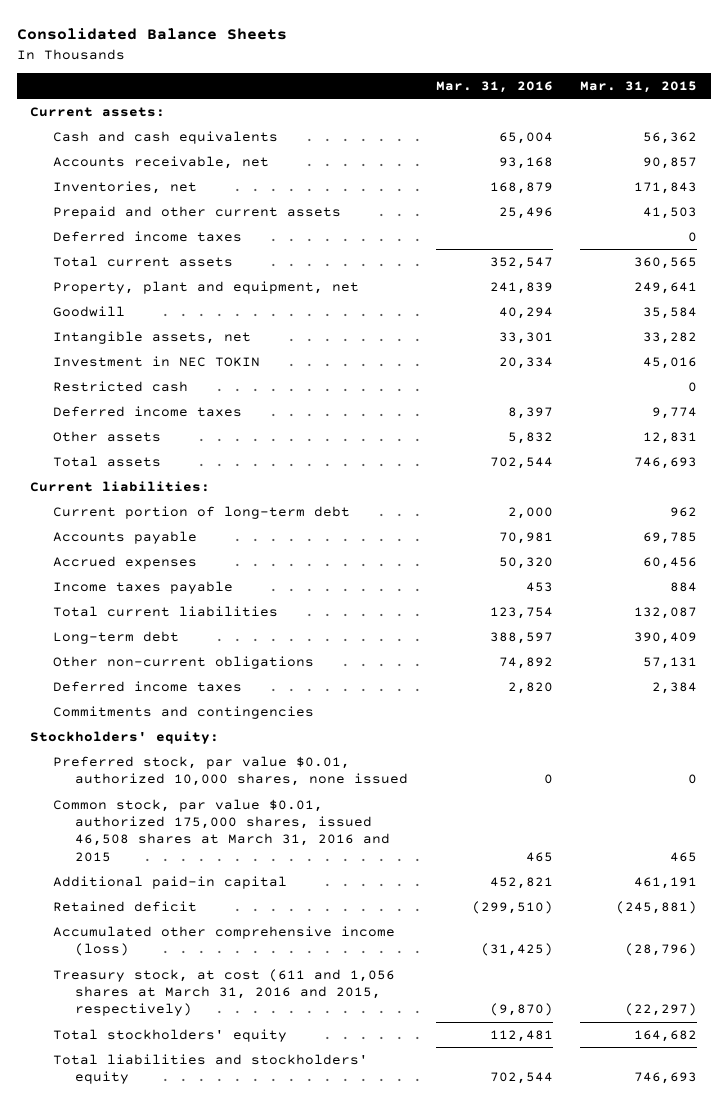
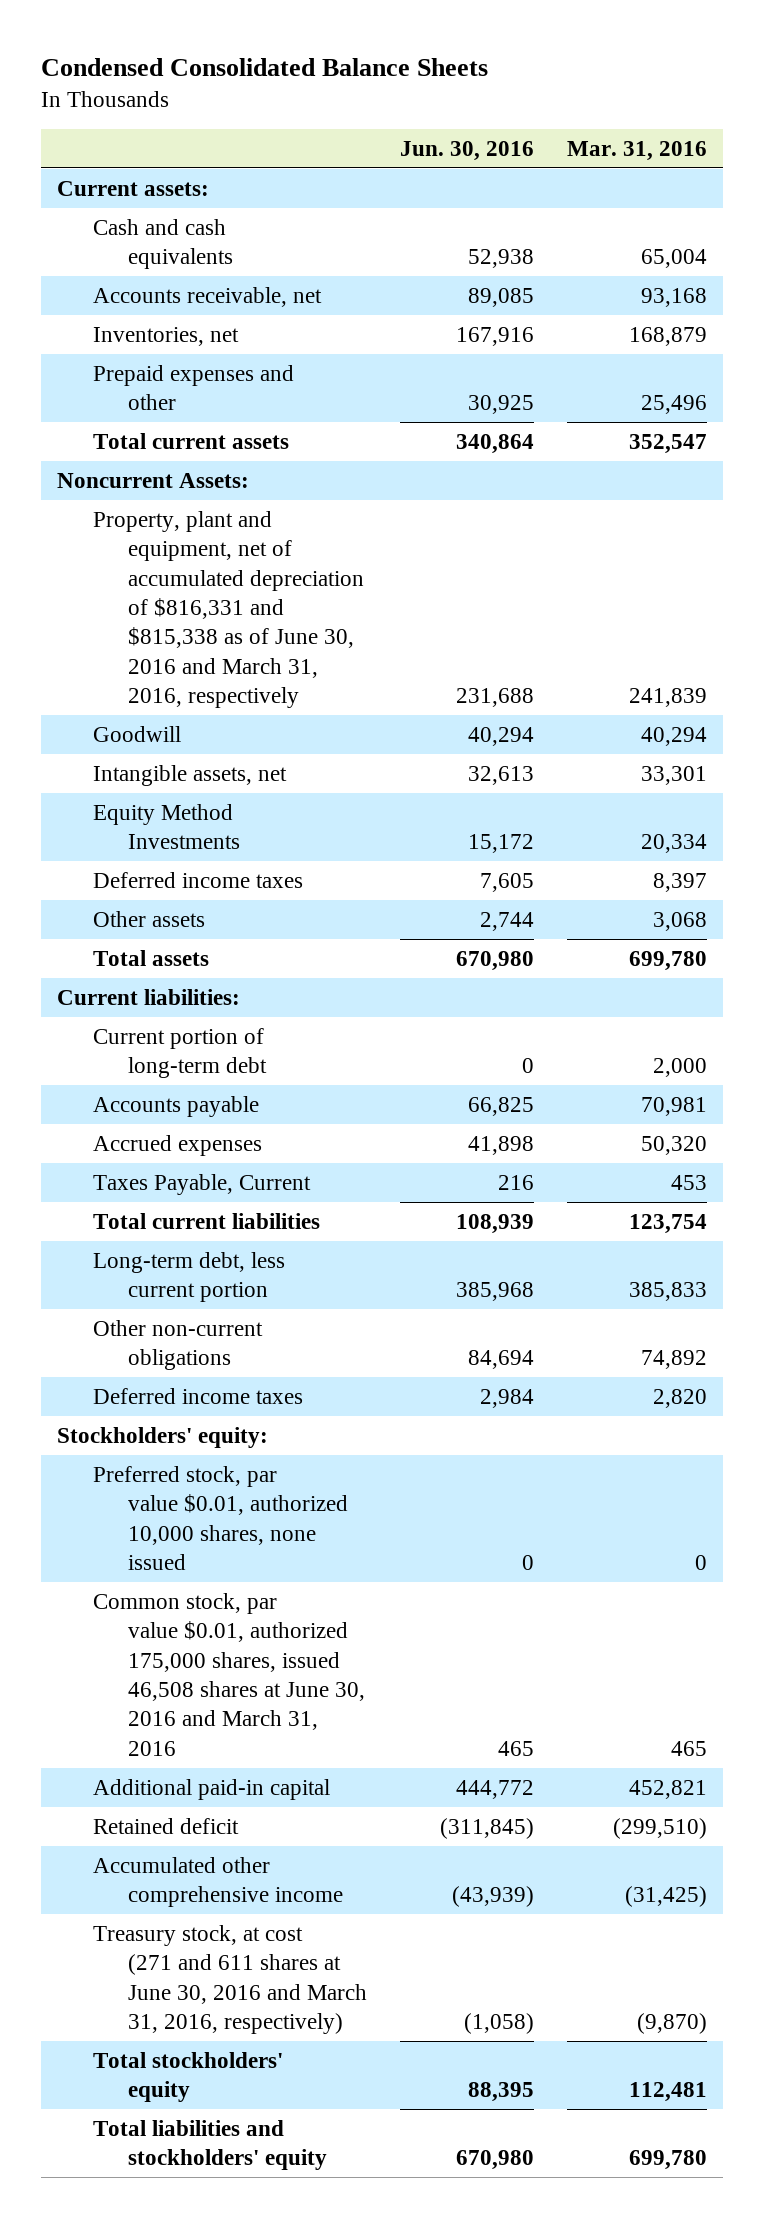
- Consolidated Balance Sheets
+ Condensed Consolidated Balance Sheets
- | Mar. 31, 2016 | Mar. 31, 2015
+ | Jun. 30, 2016 | Mar. 31, 2016
- Prepaid and other current assets | 25,496 | 41,503
- Deferred income taxes | | 0
+ Prepaid expenses and other | 30,925 | 25,496
- Property, plant and equipment, net | 241,839 | 249,641
+ Noncurrent Assets:
+ Property, plant and equipment, net of accumulated depreciation of $816,331 and $815,338 as of June 30, 2016 and March 31, 2016, respectively | 231,688 | 241,839
- Investment in NEC TOKIN | 20,334 | 45,016
- Restricted cash | | 0
+ Equity Method Investments | 15,172 | 20,334
- Other assets | 5,832 | 12,831
- Total assets | 702,544 | 746,693
+ Other assets | 2,744 | 3,068
+ Total assets | 670,980 | 699,780
- Income taxes payable | 453 | 884
+ Taxes Payable, Current | 216 | 453
- Long-term debt | 388,597 | 390,409
+ Long-term debt, less current portion | 385,968 | 385,833
- Commitments and contingencies
- Common stock, par value $0.01, authorized 175,000 shares, issued 46,508 shares at March 31, 2016 and 2015 | 465 | 465
+ Common stock, par value $0.01, authorized 175,000 shares, issued 46,508 shares at June 30, 2016 and March 31, 2016 | 465 | 465
- Accumulated other comprehensive income (loss) | (31,425) | (28,796)
- Treasury stock, at cost (611 and 1,056 shares at March 31, 2016 and 2015, respectively) | (9,870) | (22,297)
+ Accumulated other comprehensive income | (43,939) | (31,425)
+ Treasury stock, at cost (271 and 611 shares at June 30, 2016 and March 31, 2016, respectively) | (1,058) | (9,870)
- Total liabilities and stockholders' equity | 702,544 | 746,693
+ Total liabilities and stockholders' equity | 670,980 | 699,780

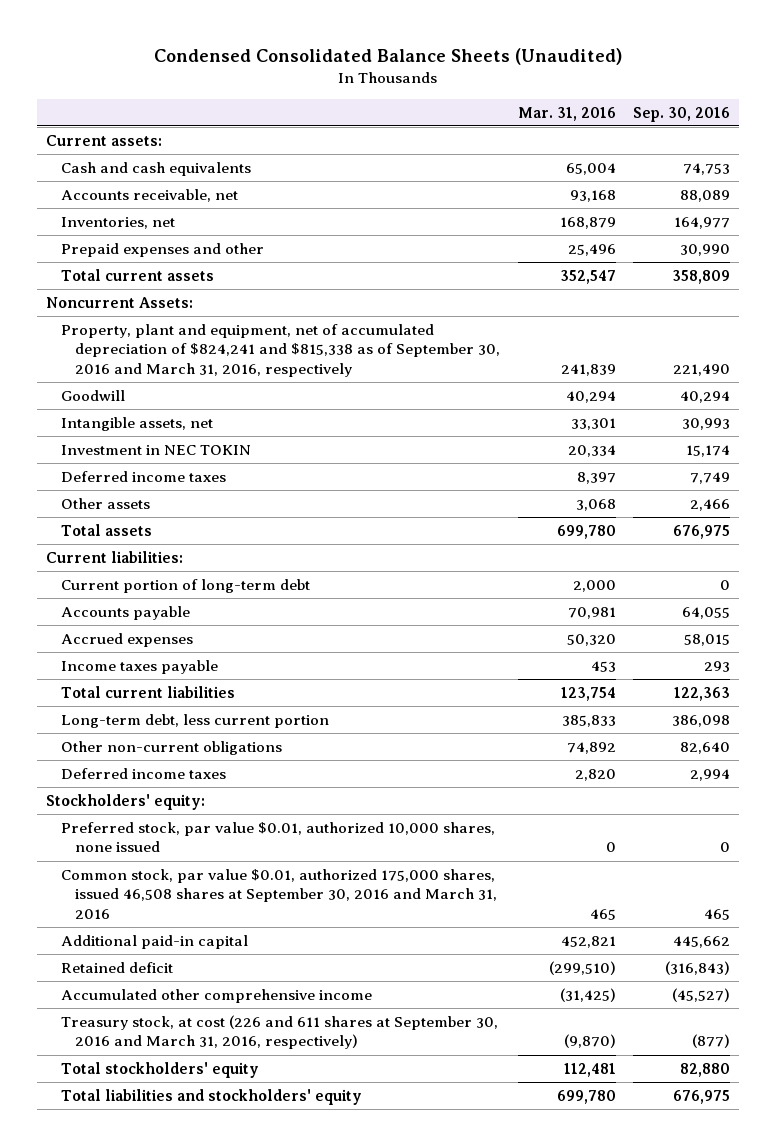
- Condensed Consolidated Balance Sheets
+ Condensed Consolidated Balance Sheets (Unaudited)
- | Jun. 30, 2016 | Mar. 31, 2016
+ | Mar. 31, 2016 | Sep. 30, 2016
- Property, plant and equipment, net of accumulated depreciation of $816,331 and $815,338 as of June 30, 2016 and March 31, 2016, respectively | 231,688 | 241,839
+ Property, plant and equipment, net of accumulated depreciation of $824,241 and $815,338 as of September 30, 2016 and March 31, 2016, respectively | 241,839 | 221,490
- Equity Method Investments | 15,172 | 20,334
+ Investment in NEC TOKIN | 20,334 | 15,174
- Taxes Payable, Current | 216 | 453
+ Income taxes payable | 453 | 293
- Common stock, par value $0.01, authorized 175,000 shares, issued 46,508 shares at June 30, 2016 and March 31, 2016 | 465 | 465
+ Common stock, par value $0.01, authorized 175,000 shares, issued 46,508 shares at September 30, 2016 and March 31, 2016 | 465 | 465
- Treasury stock, at cost (271 and 611 shares at June 30, 2016 and March 31, 2016, respectively) | (1,058) | (9,870)
+ Treasury stock, at cost (226 and 611 shares at September 30, 2016 and March 31, 2016, respectively) | (9,870) | (877)

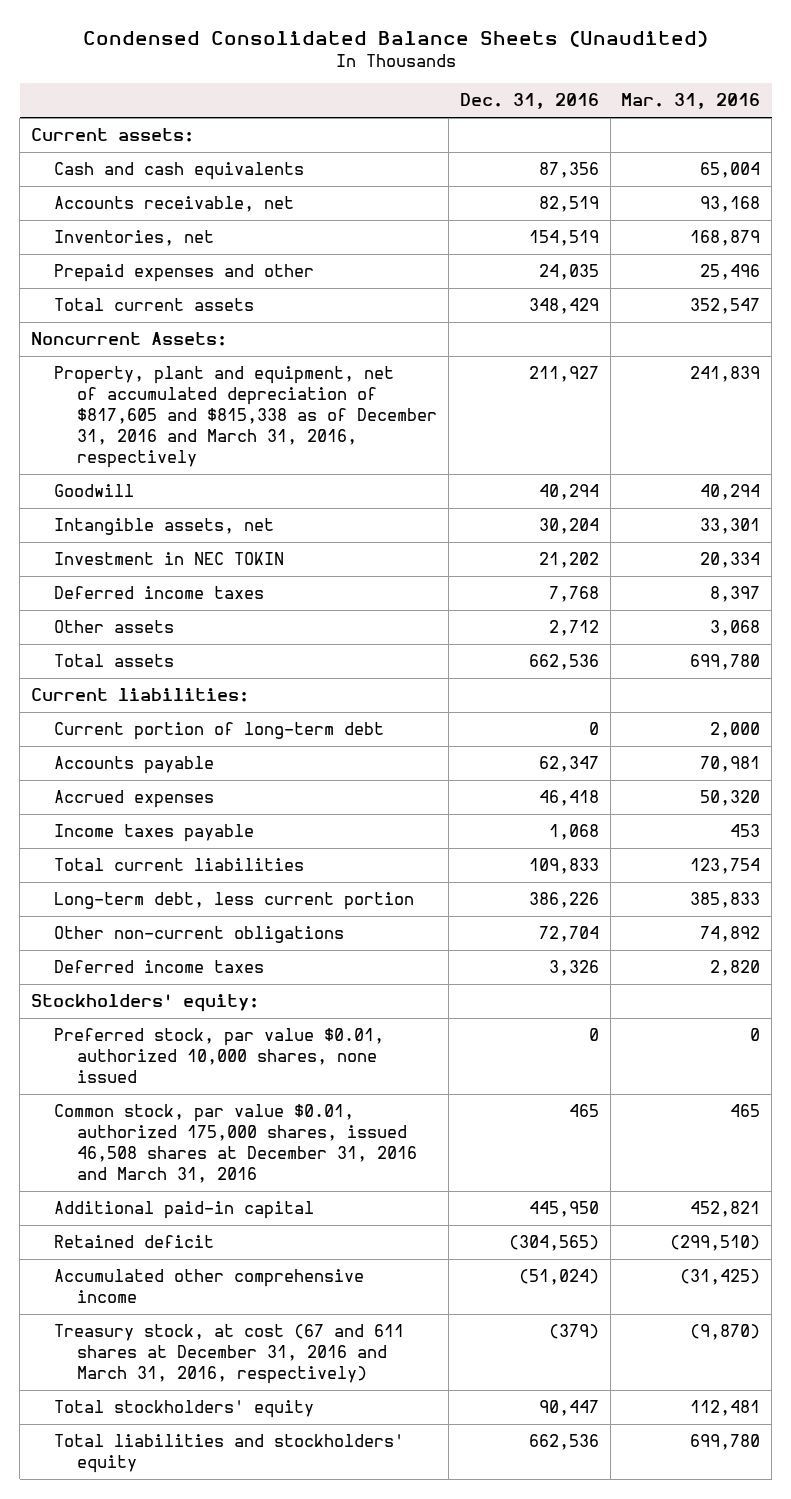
- | Mar. 31, 2016 | Sep. 30, 2016
+ | Dec. 31, 2016 | Mar. 31, 2016
- Property, plant and equipment, net of accumulated depreciation of $824,241 and $815,338 as of September 30, 2016 and March 31, 2016, respectively | 241,839 | 221,490
+ Property, plant and equipment, net of accumulated depreciation of $817,605 and $815,338 as of December 31, 2016 and March 31, 2016, respectively | 211,927 | 241,839
- Common stock, par value $0.01, authorized 175,000 shares, issued 46,508 shares at September 30, 2016 and March 31, 2016 | 465 | 465
+ Common stock, par value $0.01, authorized 175,000 shares, issued 46,508 shares at December 31, 2016 and March 31, 2016 | 465 | 465
- Treasury stock, at cost (226 and 611 shares at September 30, 2016 and March 31, 2016, respectively) | (9,870) | (877)
+ Treasury stock, at cost (67 and 611 shares at December 31, 2016 and March 31, 2016, respectively) | (379) | (9,870)

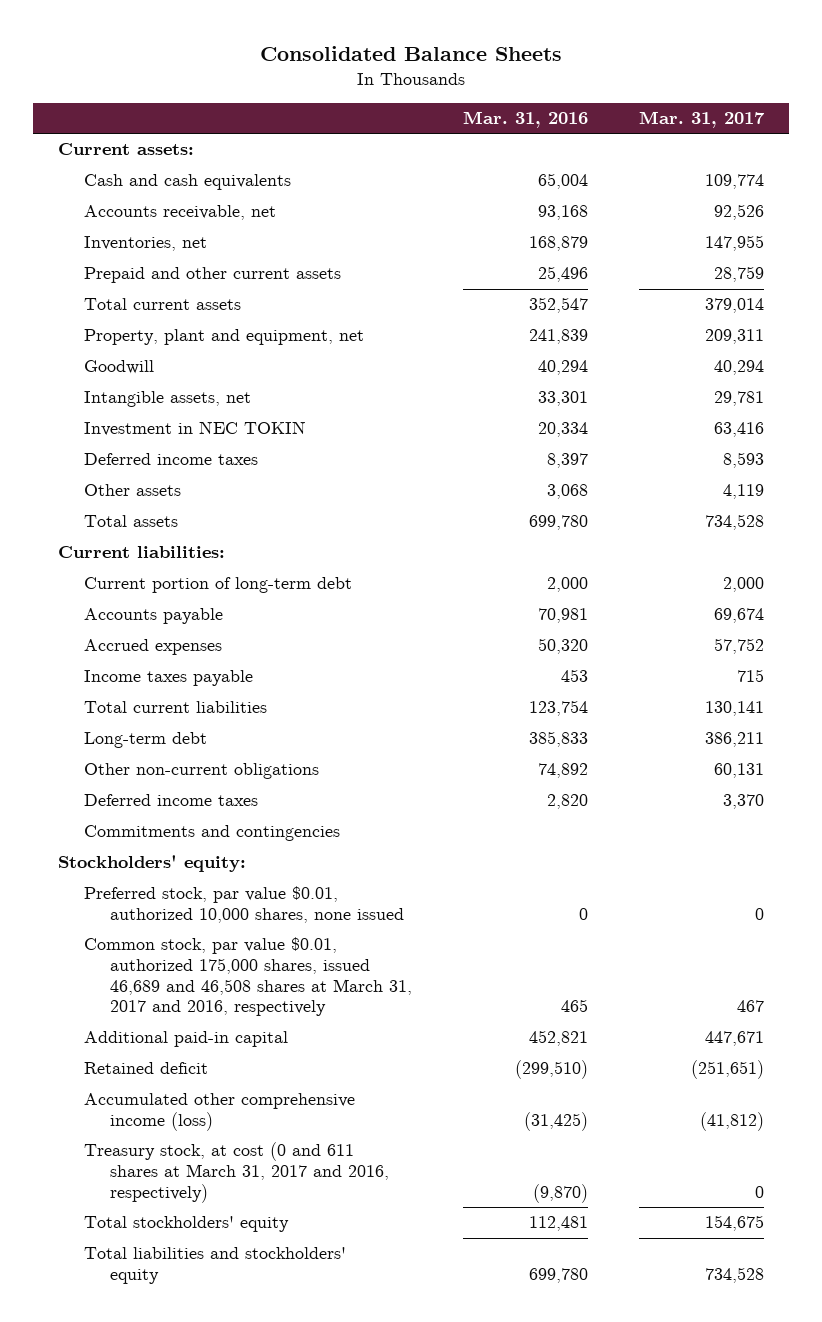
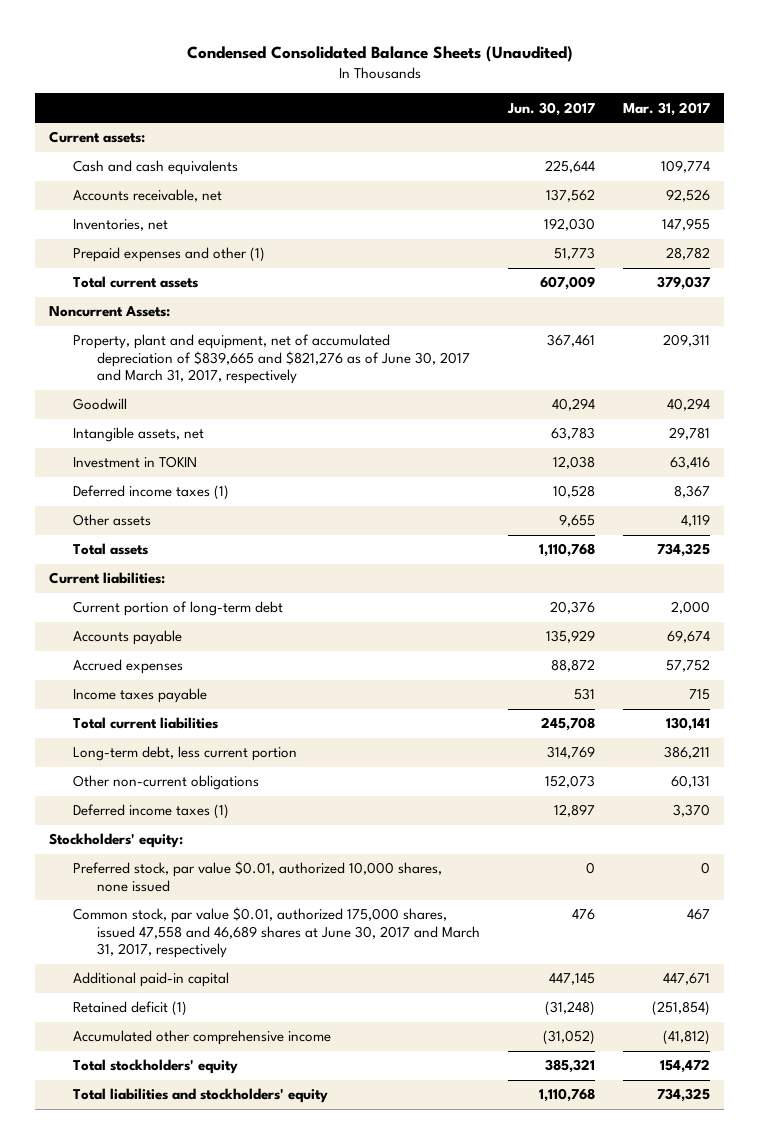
- Consolidated Balance Sheets
+ Condensed Consolidated Balance Sheets (Unaudited)
- | Mar. 31, 2016 | Mar. 31, 2017
+ | Jun. 30, 2017 | Mar. 31, 2017
- Prepaid and other current assets | 25,496 | 28,759
- Total current assets | 352,547 | 379,014
- Property, plant and equipment, net | 241,839 | 209,311
+ Prepaid expenses and other (1) | 51,773 | 28,782
+ Total current assets | 607,009 | 379,037
+ Noncurrent Assets:
+ Property, plant and equipment, net of accumulated depreciation of $839,665 and $821,276 as of June 30, 2017 and March 31, 2017, respectively | 367,461 | 209,311
- Investment in NEC TOKIN | 20,334 | 63,416
- Deferred income taxes | 8,397 | 8,593
+ Investment in TOKIN | 12,038 | 63,416
+ Deferred income taxes (1) | 10,528 | 8,367
- Total assets | 699,780 | 734,528
+ Total assets | 1,110,768 | 734,325
- Long-term debt | 385,833 | 386,211
+ Long-term debt, less current portion | 314,769 | 386,211
- Deferred income taxes | 2,820 | 3,370
- Commitments and contingencies
+ Deferred income taxes (1) | 12,897 | 3,370
- Common stock, par value $0.01, authorized 175,000 shares, issued 46,689 and 46,508 shares at March 31, 2017 and 2016, respectively | 465 | 467
+ Common stock, par value $0.01, authorized 175,000 shares, issued 47,558 and 46,689 shares at June 30, 2017 and March 31, 2017, respectively | 476 | 467
- Retained deficit | (299,510) | (251,651)
- Accumulated other comprehensive income (loss) | (31,425) | (41,812)
- Treasury stock, at cost (0 and 611 shares at March 31, 2017 and 2016, respectively) | (9,870) | 0
- Total stockholders' equity | 112,481 | 154,675
- Total liabilities and stockholders' equity | 699,780 | 734,528
+ Retained deficit (1) | (31,248) | (251,854)
+ Accumulated other comprehensive income | (31,052) | (41,812)
+ Total stockholders' equity | 385,321 | 154,472
+ Total liabilities and stockholders' equity | 1,110,768 | 734,325

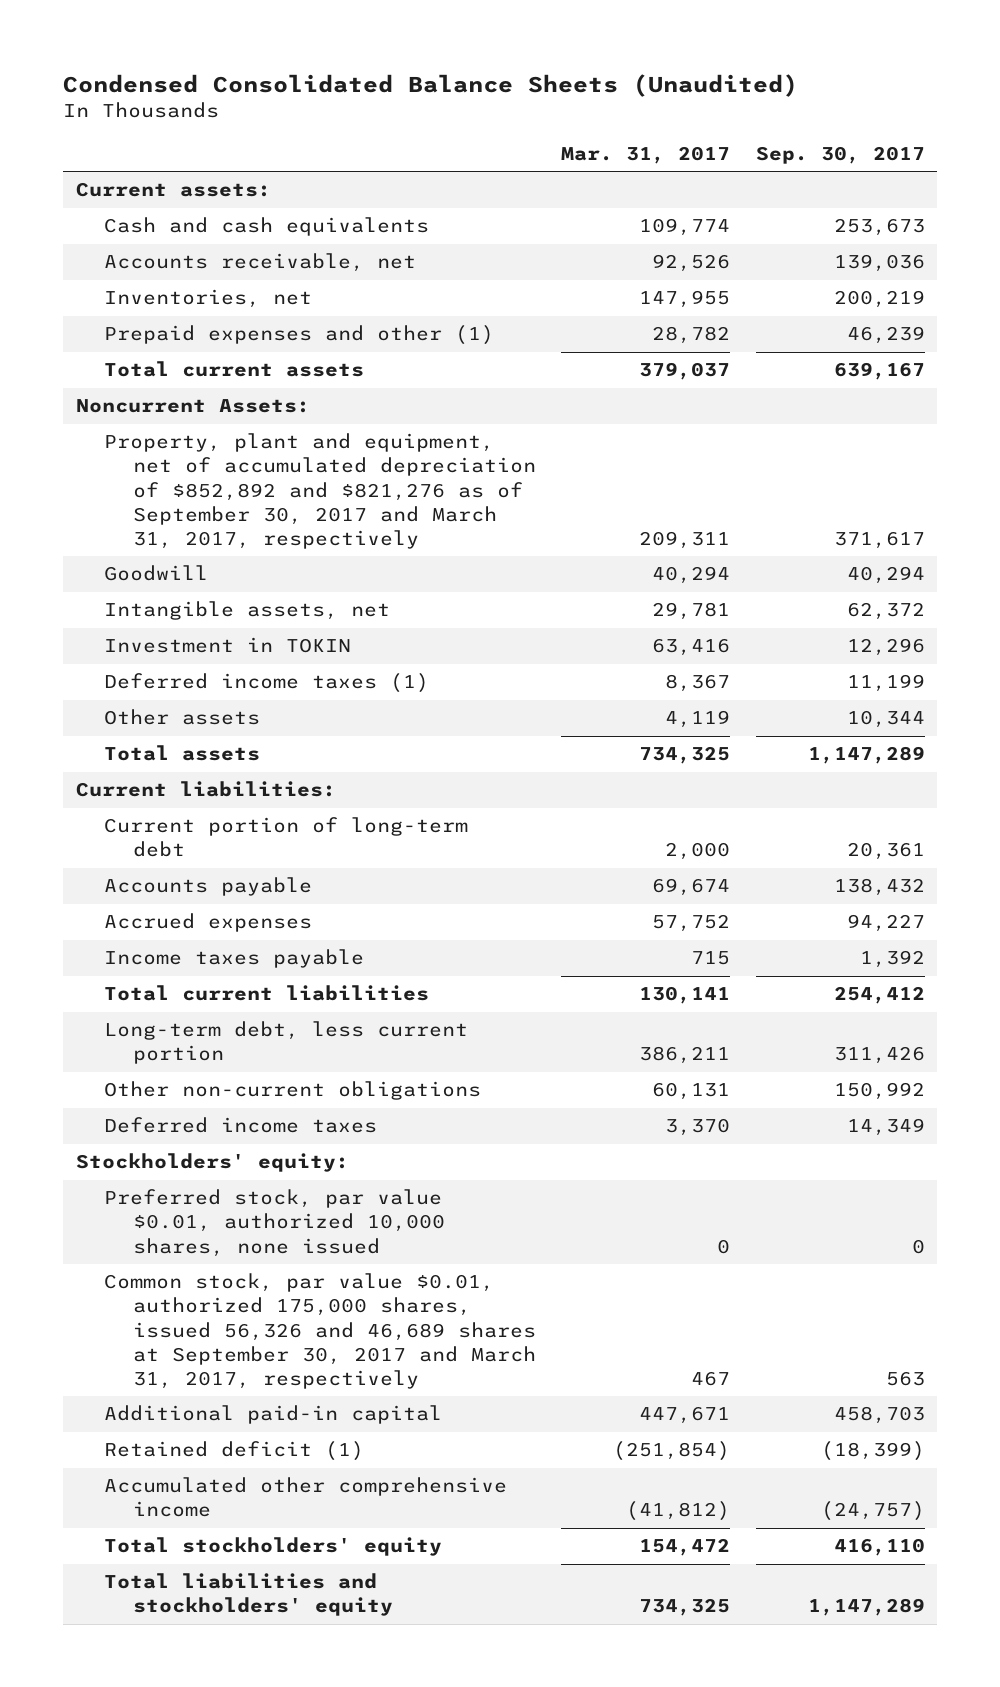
- | Jun. 30, 2017 | Mar. 31, 2017
+ | Mar. 31, 2017 | Sep. 30, 2017
- Property, plant and equipment, net of accumulated depreciation of $839,665 and $821,276 as of June 30, 2017 and March 31, 2017, respectively | 367,461 | 209,311
+ Property, plant and equipment, net of accumulated depreciation of $852,892 and $821,276 as of September 30, 2017 and March 31, 2017, respectively | 209,311 | 371,617
- Deferred income taxes (1) | 12,897 | 3,370
+ Deferred income taxes | 3,370 | 14,349
- Common stock, par value $0.01, authorized 175,000 shares, issued 47,558 and 46,689 shares at June 30, 2017 and March 31, 2017, respectively | 476 | 467
+ Common stock, par value $0.01, authorized 175,000 shares, issued 56,326 and 46,689 shares at September 30, 2017 and March 31, 2017, respectively | 467 | 563

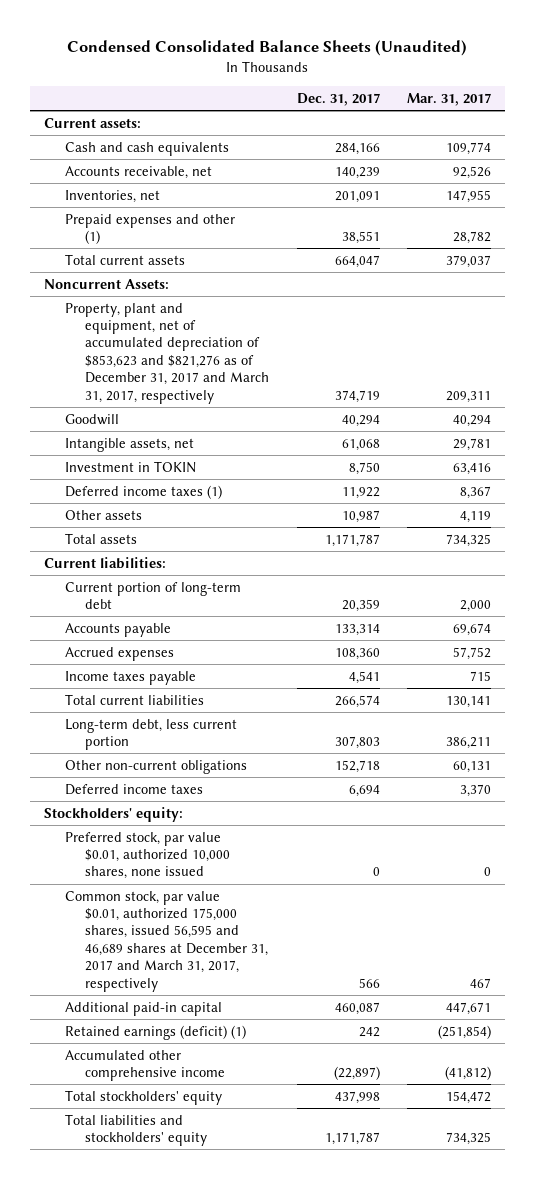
- | Mar. 31, 2017 | Sep. 30, 2017
+ | Dec. 31, 2017 | Mar. 31, 2017
- Property, plant and equipment, net of accumulated depreciation of $852,892 and $821,276 as of September 30, 2017 and March 31, 2017, respectively | 209,311 | 371,617
+ Property, plant and equipment, net of accumulated depreciation of $853,623 and $821,276 as of December 31, 2017 and March 31, 2017, respectively | 374,719 | 209,311
- Common stock, par value $0.01, authorized 175,000 shares, issued 56,326 and 46,689 shares at September 30, 2017 and March 31, 2017, respectively | 467 | 563
+ Common stock, par value $0.01, authorized 175,000 shares, issued 56,595 and 46,689 shares at December 31, 2017 and March 31, 2017, respectively | 566 | 467
- Retained deficit (1) | (251,854) | (18,399)
+ Retained earnings (deficit) (1) | 242 | (251,854)

